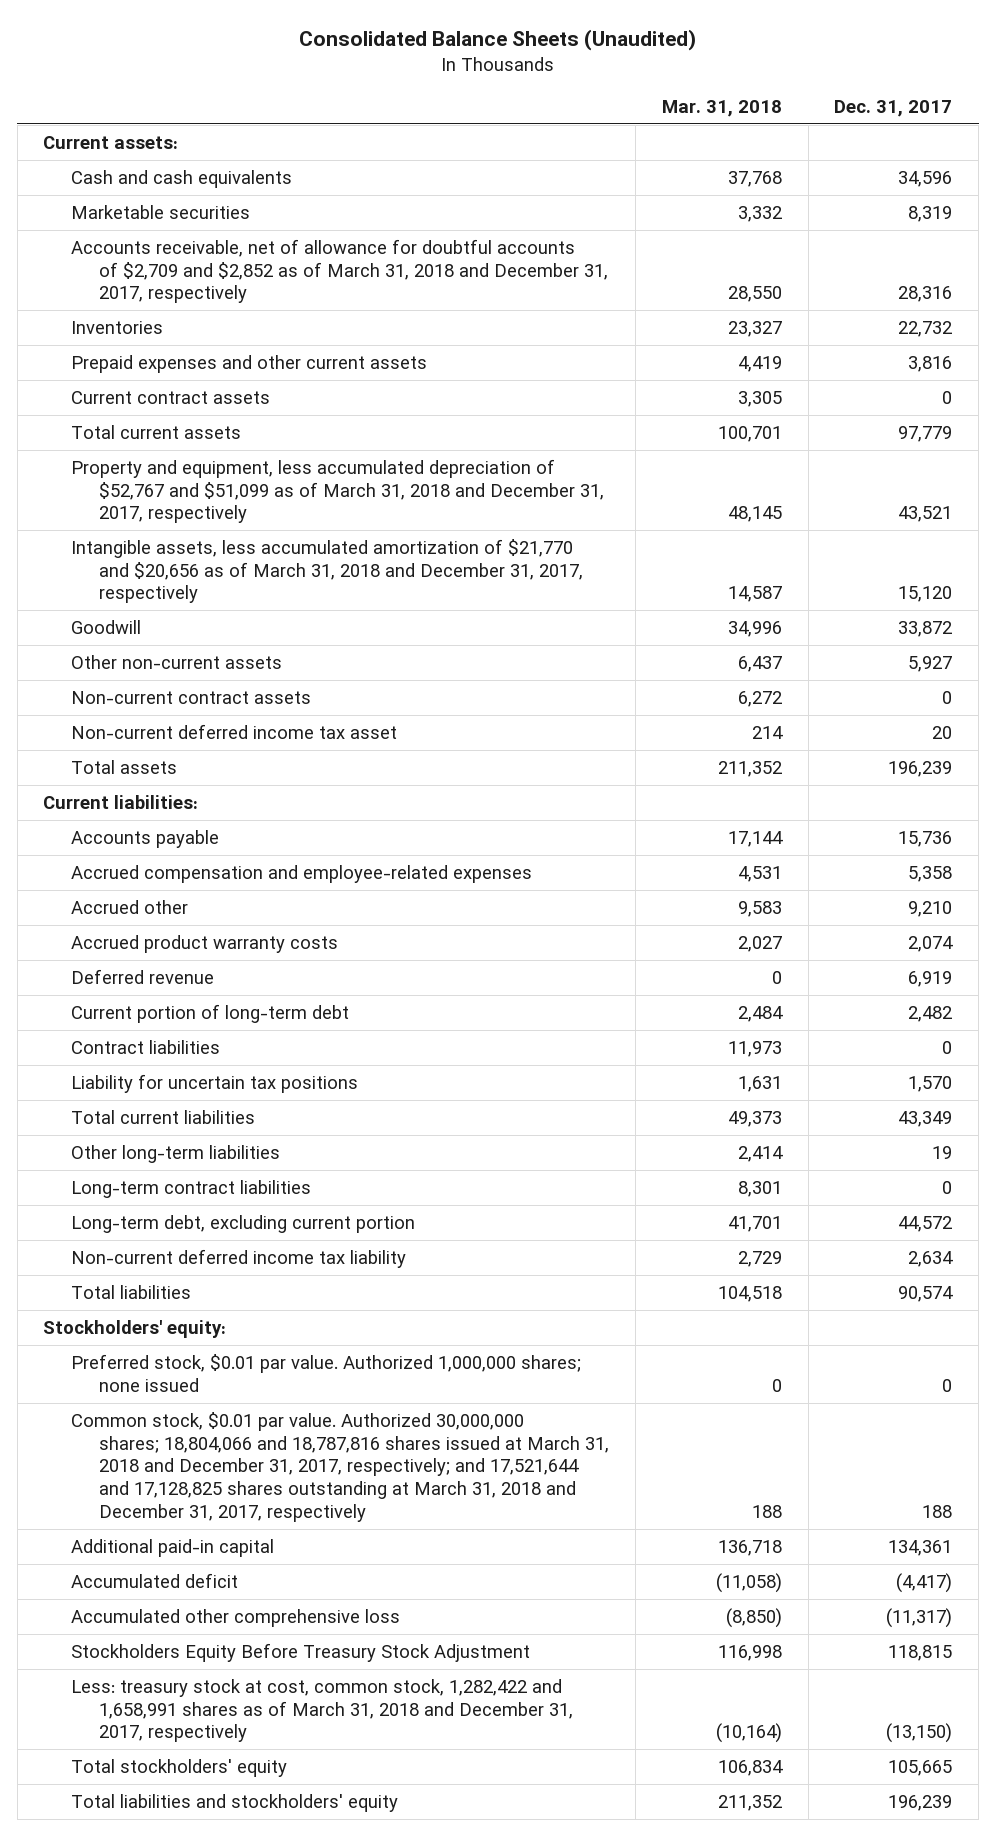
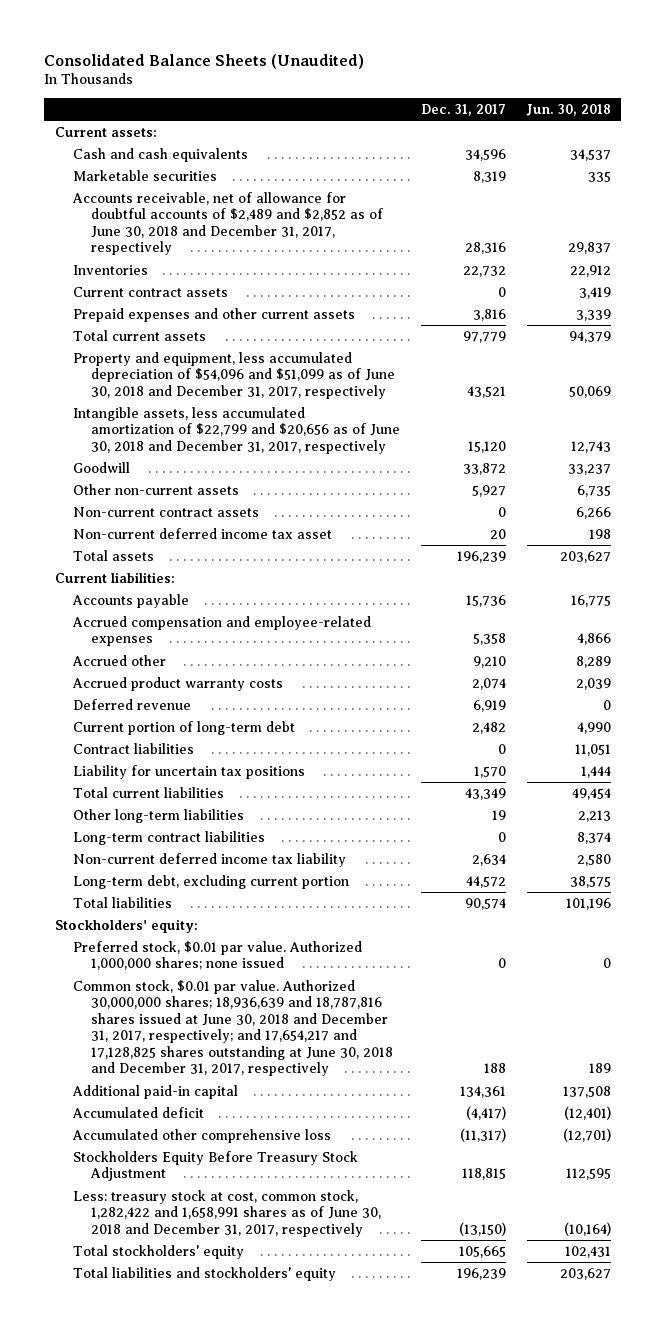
- | Mar. 31, 2018 | Dec. 31, 2017
+ | Dec. 31, 2017 | Jun. 30, 2018
- Accounts receivable, net of allowance for doubtful accounts of $2,709 and $2,852 as of March 31, 2018 and December 31, 2017, respectively | 28,550 | 28,316
+ Accounts receivable, net of allowance for doubtful accounts of $2,489 and $2,852 as of June 30, 2018 and December 31, 2017, respectively | 28,316 | 29,837
moved down: Prepaid expenses and other current assets | 3,816 | 3,339
- Property and equipment, less accumulated depreciation of $52,767 and $51,099 as of March 31, 2018 and December 31, 2017, respectively | 48,145 | 43,521
- Intangible assets, less accumulated amortization of $21,770 and $20,656 as of March 31, 2018 and December 31, 2017, respectively | 14,587 | 15,120
+ Property and equipment, less accumulated depreciation of $54,096 and $51,099 as of June 30, 2018 and December 31, 2017, respectively | 43,521 | 50,069
+ Intangible assets, less accumulated amortization of $22,799 and $20,656 as of June 30, 2018 and December 31, 2017, respectively | 15,120 | 12,743
moved down: Long-term debt, excluding current portion | 44,572 | 38,575
- Common stock, $0.01 par value. Authorized 30,000,000 shares; 18,804,066 and 18,787,816 shares issued at March 31, 2018 and December 31, 2017, respectively; and 17,521,644 and 17,128,825 shares outstanding at March 31, 2018 and December 31, 2017, respectively | 188 | 188
+ Common stock, $0.01 par value. Authorized 30,000,000 shares; 18,936,639 and 18,787,816 shares issued at June 30, 2018 and December 31, 2017, respectively; and 17,654,217 and 17,128,825 shares outstanding at June 30, 2018 and December 31, 2017, respectively | 188 | 189
- Less: treasury stock at cost, common stock, 1,282,422 and 1,658,991 shares as of March 31, 2018 and December 31, 2017, respectively | (10,164) | (13,150)
+ Less: treasury stock at cost, common stock, 1,282,422 and 1,658,991 shares as of June 30, 2018 and December 31, 2017, respectively | (13,150) | (10,164)

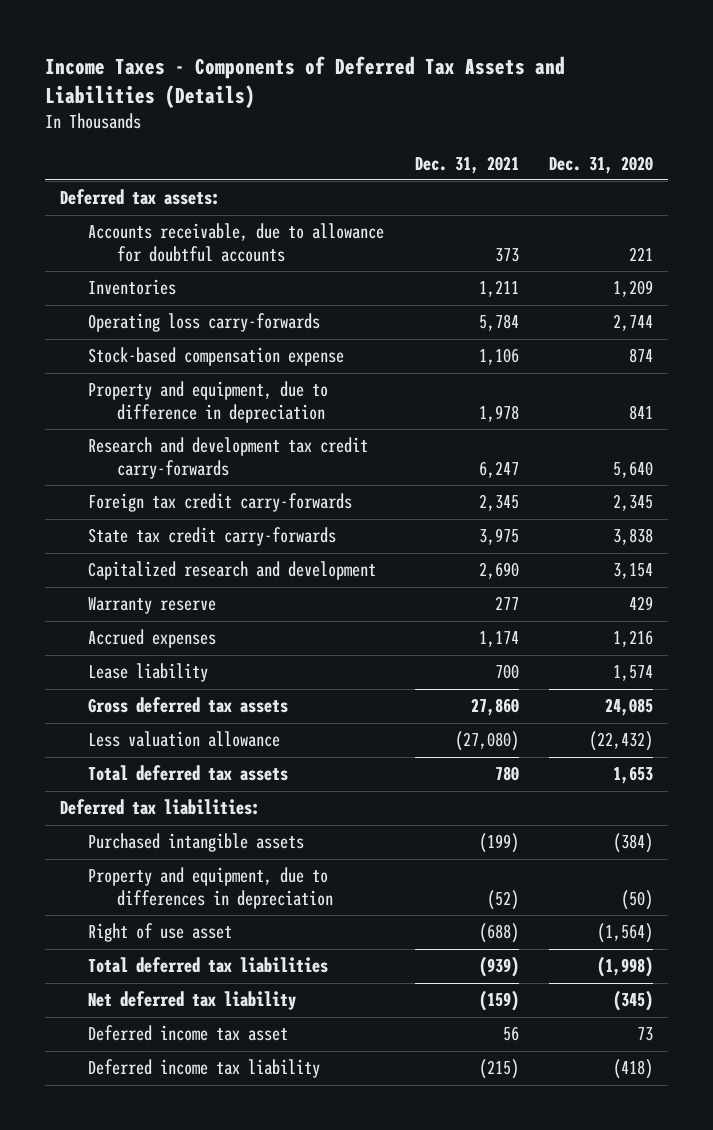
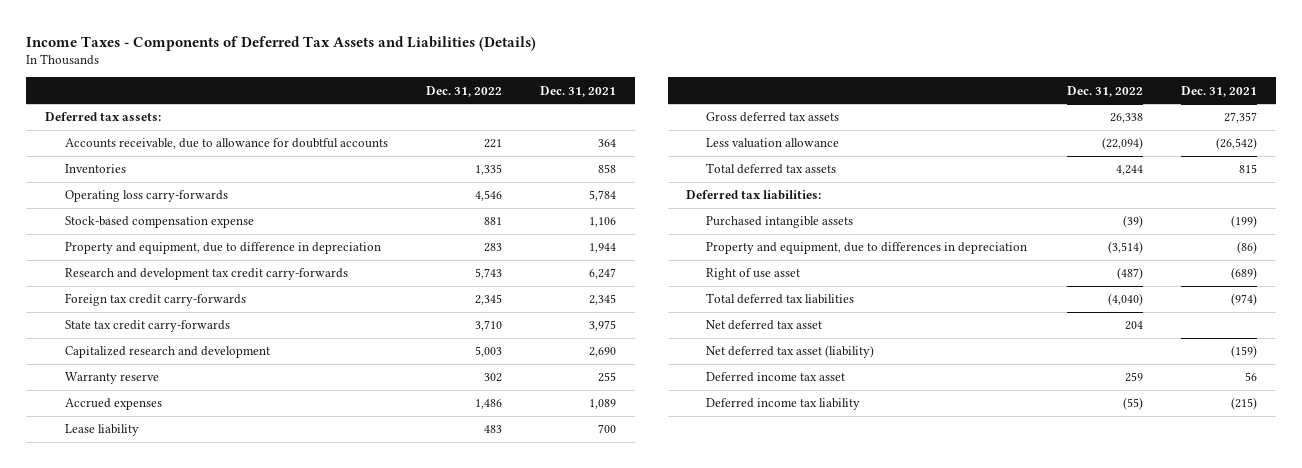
- | Dec. 31, 2021 | Dec. 31, 2020
+ | Dec. 31, 2022 | Dec. 31, 2021
- Accounts receivable, due to allowance for doubtful accounts | 373 | 221
- Inventories | 1,211 | 1,209
+ Accounts receivable, due to allowance for doubtful accounts | 221 | 364
+ Inventories | 1,335 | 858
- Property and equipment, due to difference in depreciation | 1,978 | 841
+ Property and equipment, due to difference in depreciation | 283 | 1,944
- Warranty reserve | 277 | 429
- Accrued expenses | 1,174 | 1,216
+ Warranty reserve | 302 | 255
+ Accrued expenses | 1,486 | 1,089
- Gross deferred tax assets | 27,860 | 24,085
- Less valuation allowance | (27,080) | (22,432)
- Total deferred tax assets | 780 | 1,653
+ Gross deferred tax assets | 26,338 | 27,357
+ Less valuation allowance | (22,094) | (26,542)
+ Total deferred tax assets | 4,244 | 815
- Property and equipment, due to differences in depreciation | (52) | (50)
- Right of use asset | (688) | (1,564)
- Total deferred tax liabilities | (939) | (1,998)
- Net deferred tax liability | (159) | (345)
+ Property and equipment, due to differences in depreciation | (3,514) | (86)
+ Right of use asset | (487) | (689)
+ Total deferred tax liabilities | (4,040) | (974)
+ Net deferred tax asset | 204 |
+ Net deferred tax asset (liability) | | (159)

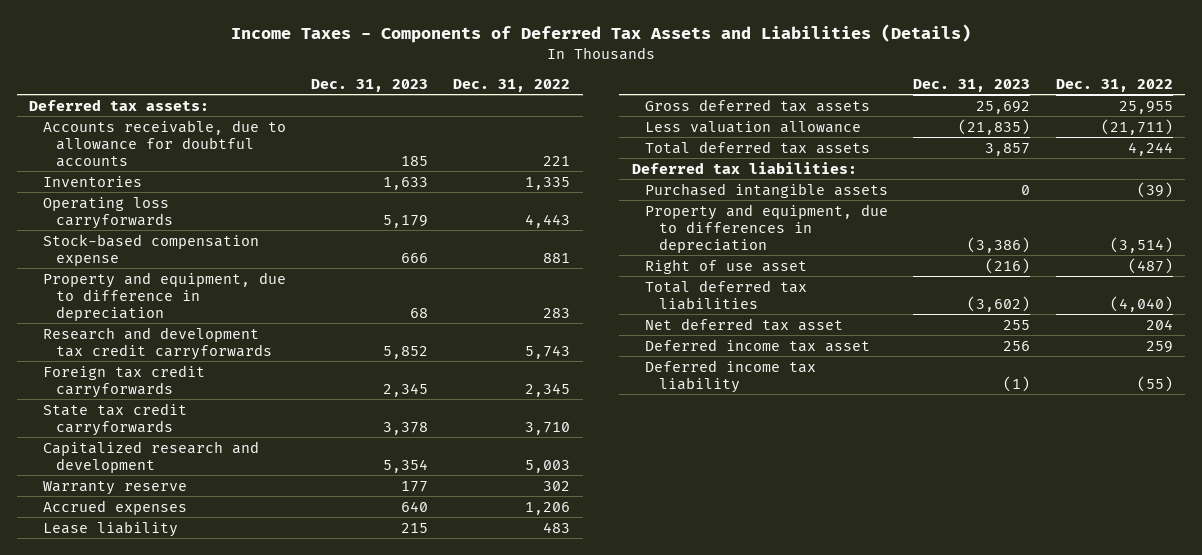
- | Dec. 31, 2022 | Dec. 31, 2021
+ | Dec. 31, 2023 | Dec. 31, 2022
- Operating loss carry-forwards | 4,546 | 5,784
+ Operating loss carryforwards | 5,179 | 4,443
- Research and development tax credit carry-forwards | 5,743 | 6,247
- Foreign tax credit carry-forwards | 2,345 | 2,345
- State tax credit carry-forwards | 3,710 | 3,975
+ Research and development tax credit carryforwards | 5,852 | 5,743
+ Foreign tax credit carryforwards | 2,345 | 2,345
+ State tax credit carryforwards | 3,378 | 3,710
- Accrued expenses | 1,486 | 1,089
+ Accrued expenses | 640 | 1,206
- Gross deferred tax assets | 26,338 | 27,357
- Less valuation allowance | (22,094) | (26,542)
+ Gross deferred tax assets | 25,692 | 25,955
+ Less valuation allowance | (21,835) | (21,711)
- Net deferred tax asset (liability) | | (159)

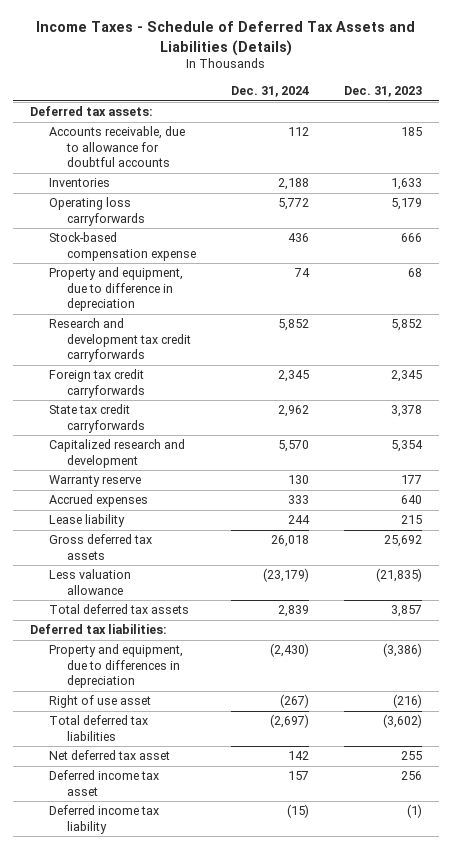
- Income Taxes - Components of Deferred Tax Assets and Liabilities (Details)
+ Income Taxes - Schedule of Deferred Tax Assets and Liabilities (Details)
- | Dec. 31, 2023 | Dec. 31, 2022
+ | Dec. 31, 2024 | Dec. 31, 2023
- Purchased intangible assets | 0 | (39)

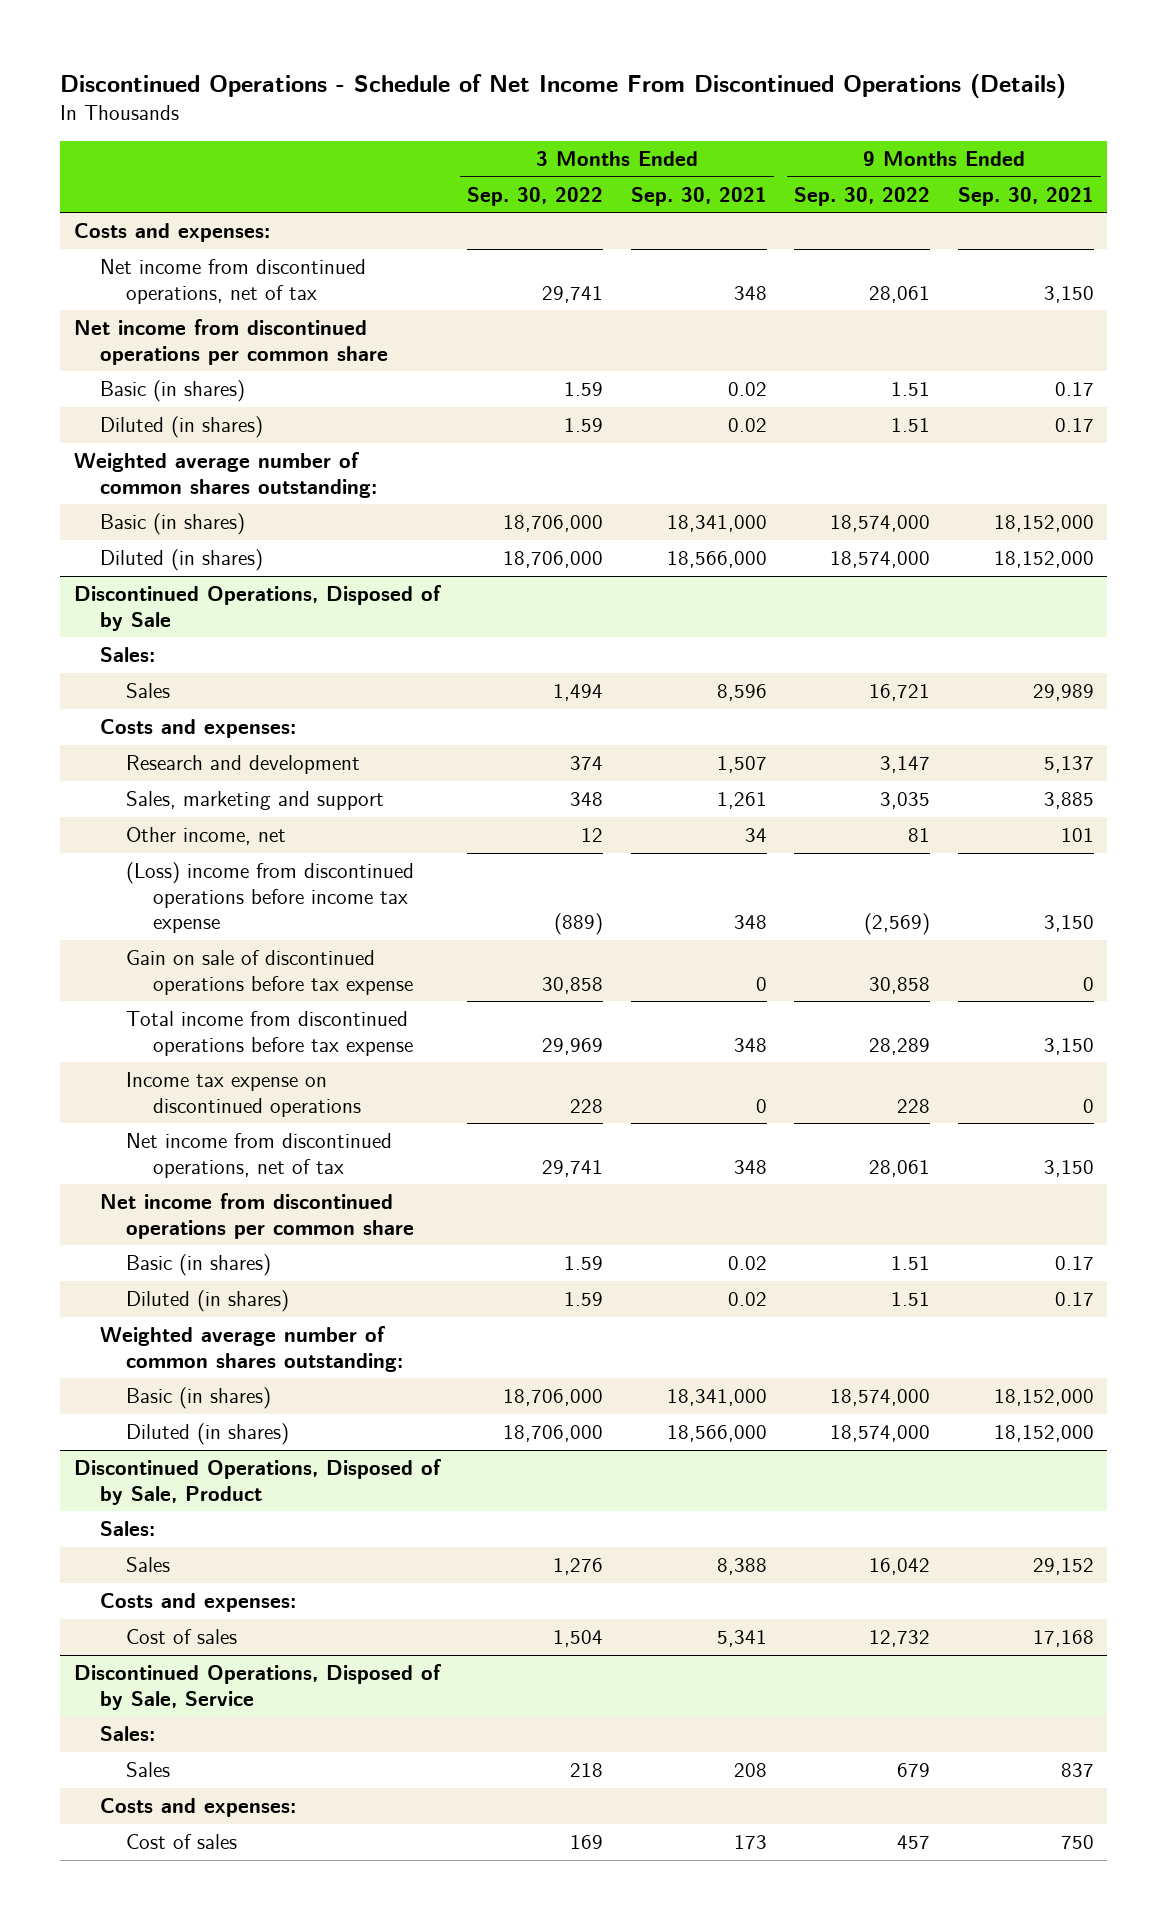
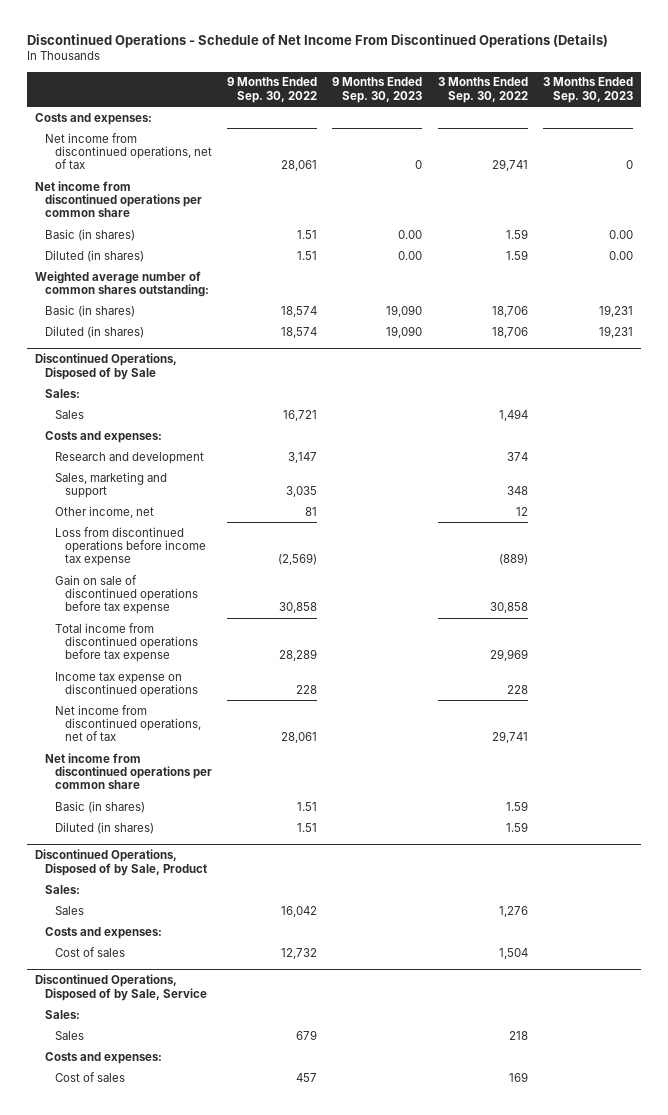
- | 3 Months Ended Sep. 30, 2022 | 3 Months Ended Sep. 30, 2021 | 9 Months Ended Sep. 30, 2022 | 9 Months Ended Sep. 30, 2021
+ | 9 Months Ended Sep. 30, 2022 | 9 Months Ended Sep. 30, 2023 | 3 Months Ended Sep. 30, 2022 | 3 Months Ended Sep. 30, 2023
- Basic (in shares) | 18,706,000 | 18,341,000 | 18,574,000 | 18,152,000
- Diluted (in shares) | 18,706,000 | 18,566,000 | 18,574,000 | 18,152,000
+ Basic (in shares) | 18,574 | 19,090 | 18,706 | 19,231
+ Diluted (in shares) | 18,574 | 19,090 | 18,706 | 19,231
@ Discontinued Operations, Disposed of by Sale
- (Loss) income from discontinued operations before income tax expense | (889) | 348 | (2,569) | 3,150
+ Loss from discontinued operations before income tax expense | (2,569) | | (889) |
- Weighted average number of common shares outstanding:
- Basic (in shares) | 18,706,000 | 18,341,000 | 18,574,000 | 18,152,000
- Diluted (in shares) | 18,706,000 | 18,566,000 | 18,574,000 | 18,152,000

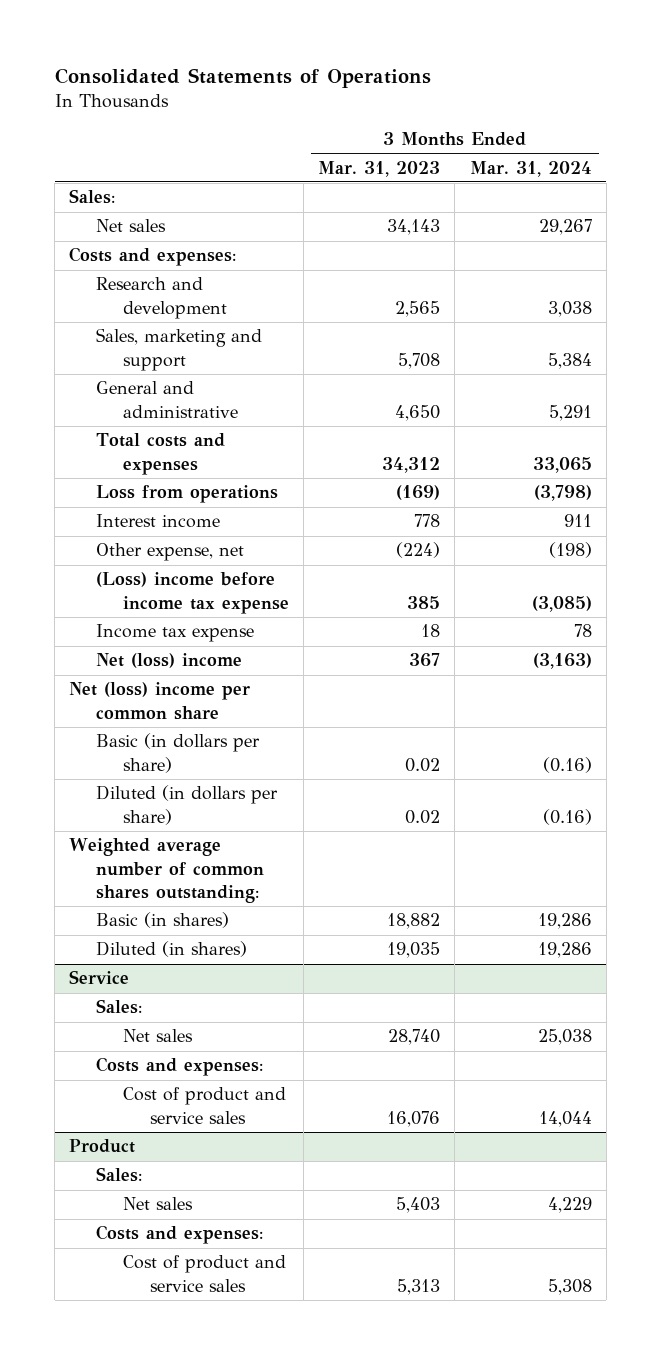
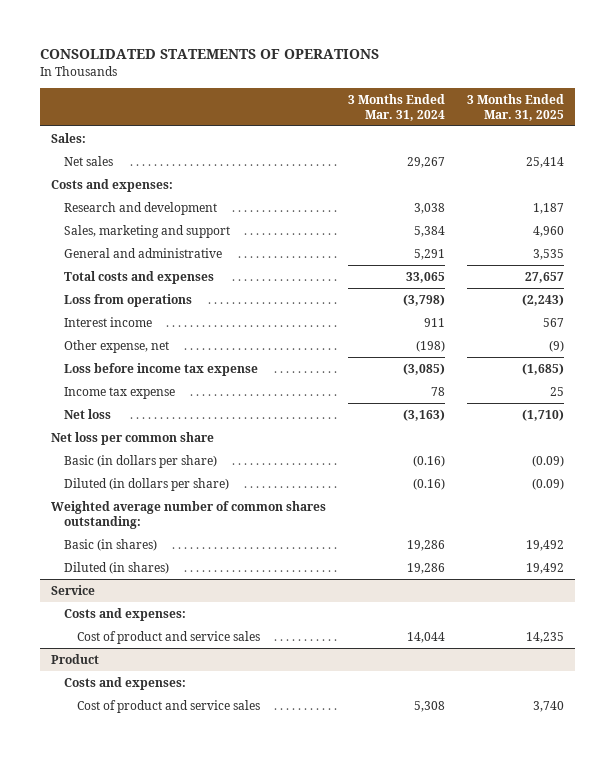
- Consolidated Statements of Operations
+ CONSOLIDATED STATEMENTS OF OPERATIONS
- | 3 Months Ended Mar. 31, 2023 | 3 Months Ended Mar. 31, 2024
+ | 3 Months Ended Mar. 31, 2024 | 3 Months Ended Mar. 31, 2025
- (Loss) income before income tax expense | 385 | (3,085)
+ Loss before income tax expense | (3,085) | (1,685)
- Net (loss) income | 367 | (3,163)
- Net (loss) income per common share
+ Net loss | (3,163) | (1,710)
+ Net loss per common share
@ Service
- Sales:
- Net sales | 28,740 | 25,038
@ Product
- Sales:
- Net sales | 5,403 | 4,229

